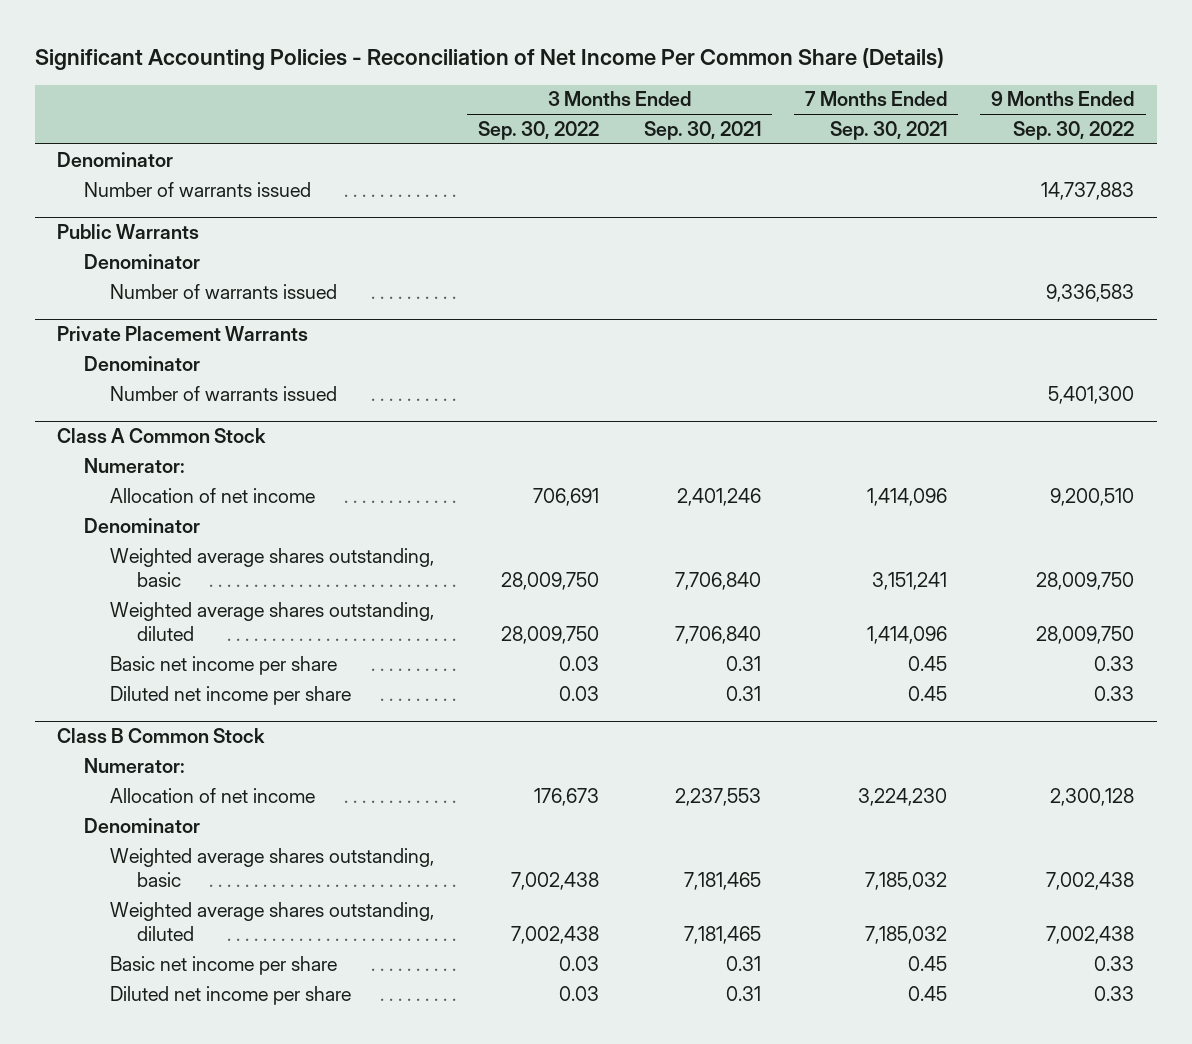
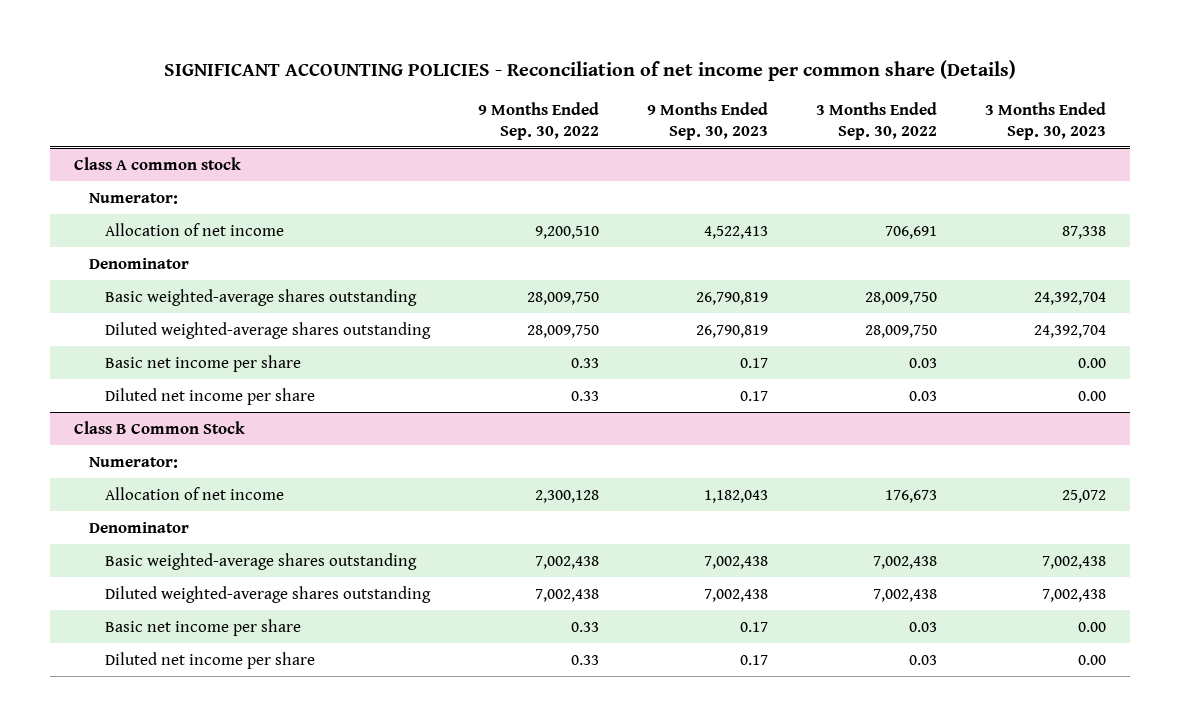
- Significant Accounting Policies - Reconciliation of Net Income Per Common Share (Details)
+ SIGNIFICANT ACCOUNTING POLICIES - Reconciliation of net income per common share (Details)
- | 3 Months Ended Sep. 30, 2022 | 3 Months Ended Sep. 30, 2021 | 7 Months Ended Sep. 30, 2021 | 9 Months Ended Sep. 30, 2022
+ | 9 Months Ended Sep. 30, 2022 | 9 Months Ended Sep. 30, 2023 | 3 Months Ended Sep. 30, 2022 | 3 Months Ended Sep. 30, 2023
- Denominator
- Number of warrants issued | | | | 14,737,883
- Public Warrants
- Denominator
- Number of warrants issued | | | | 9,336,583
- Private Placement Warrants
- Denominator
- Number of warrants issued | | | | 5,401,300
- Class A Common Stock
+ Class A common stock
- Weighted average shares outstanding, basic | 28,009,750 | 7,706,840 | 3,151,241 | 28,009,750
- Weighted average shares outstanding, diluted | 28,009,750 | 7,706,840 | 1,414,096 | 28,009,750
+ Basic weighted-average shares outstanding | 28,009,750 | 26,790,819 | 28,009,750 | 24,392,704
+ Diluted weighted-average shares outstanding | 28,009,750 | 26,790,819 | 28,009,750 | 24,392,704
@ Class B Common Stock
- Weighted average shares outstanding, basic | 7,002,438 | 7,181,465 | 7,185,032 | 7,002,438
- Weighted average shares outstanding, diluted | 7,002,438 | 7,181,465 | 7,185,032 | 7,002,438
+ Basic weighted-average shares outstanding | 7,002,438 | 7,002,438 | 7,002,438 | 7,002,438
+ Diluted weighted-average shares outstanding | 7,002,438 | 7,002,438 | 7,002,438 | 7,002,438

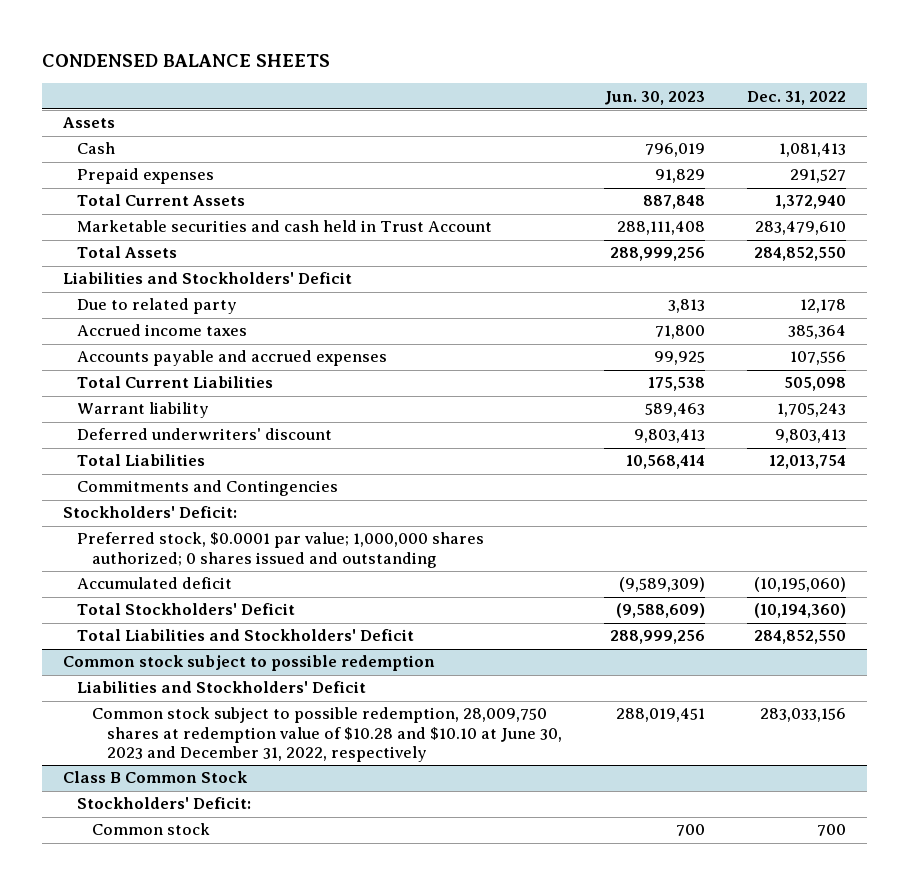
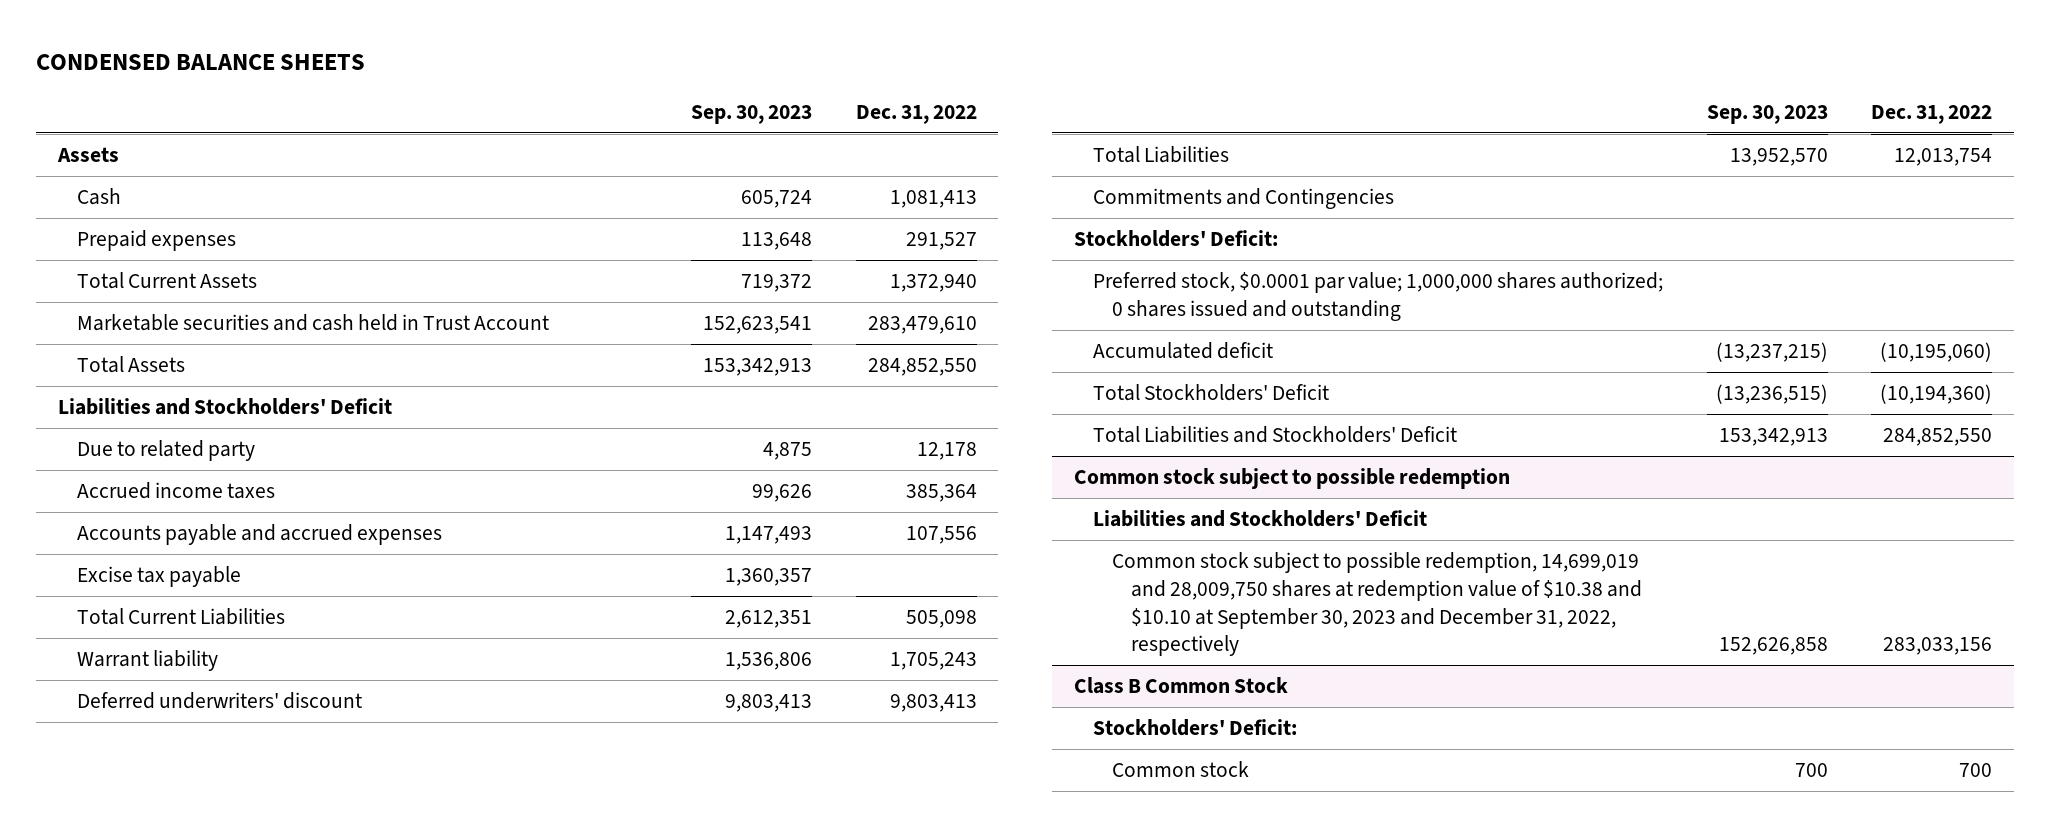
- | Jun. 30, 2023 | Dec. 31, 2022
+ | Sep. 30, 2023 | Dec. 31, 2022
+ Excise tax payable | 1,360,357 |
@ Common stock subject to possible redemption
- Common stock subject to possible redemption, 28,009,750 shares at redemption value of $10.28 and $10.10 at June 30, 2023 and December 31, 2022, respectively | 288,019,451 | 283,033,156
+ Common stock subject to possible redemption, 14,699,019 and 28,009,750 shares at redemption value of $10.38 and $10.10 at September 30, 2023 and December 31, 2022, respectively | 152,626,858 | 283,033,156

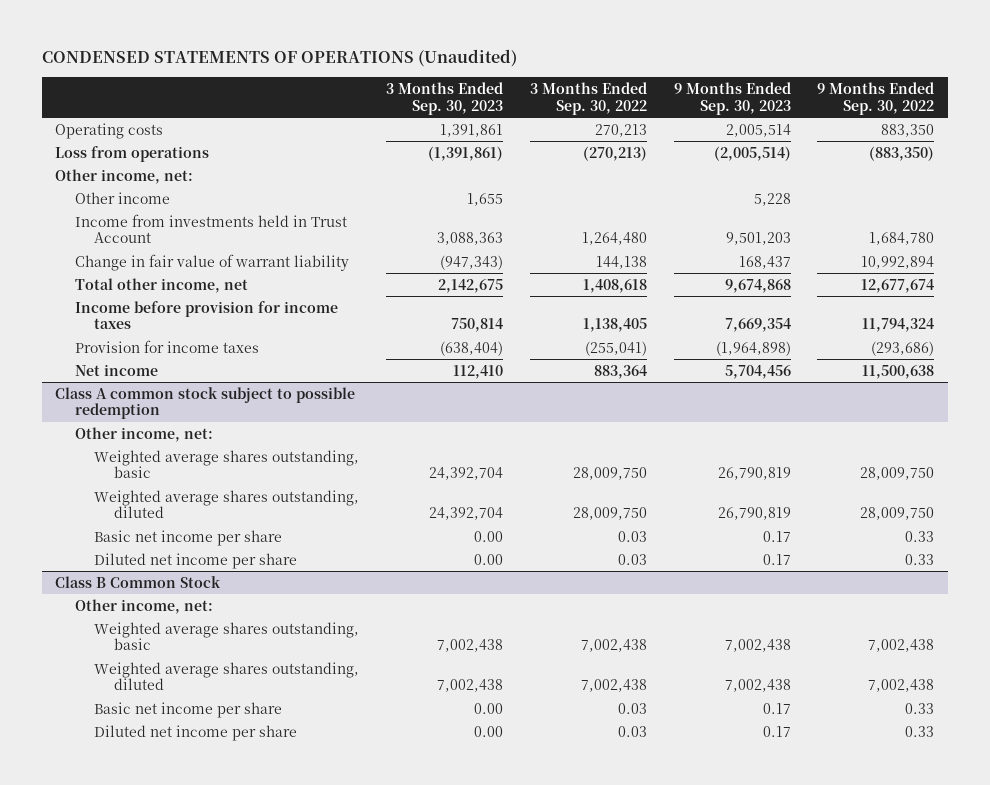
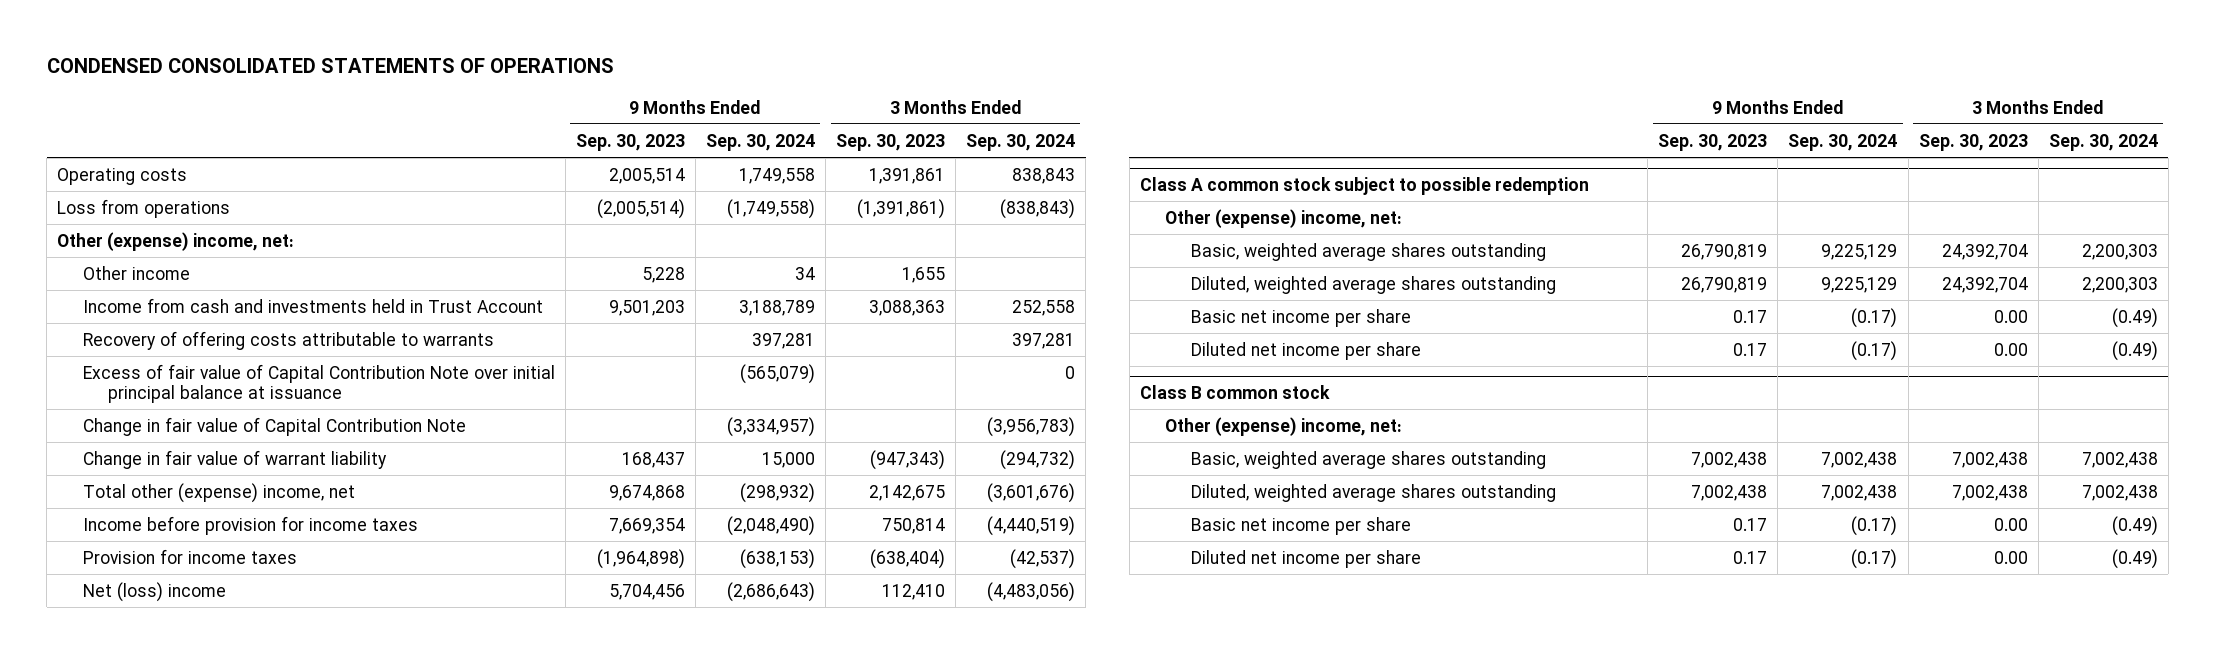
- CONDENSED STATEMENTS OF OPERATIONS (Unaudited)
+ CONDENSED CONSOLIDATED STATEMENTS OF OPERATIONS
- | 3 Months Ended Sep. 30, 2023 | 3 Months Ended Sep. 30, 2022 | 9 Months Ended Sep. 30, 2023 | 9 Months Ended Sep. 30, 2022
+ | 9 Months Ended Sep. 30, 2023 | 9 Months Ended Sep. 30, 2024 | 3 Months Ended Sep. 30, 2023 | 3 Months Ended Sep. 30, 2024
- Other income, net:
+ Other (expense) income, net:
- Income from investments held in Trust Account | 3,088,363 | 1,264,480 | 9,501,203 | 1,684,780
+ Income from cash and investments held in Trust Account | 9,501,203 | 3,188,789 | 3,088,363 | 252,558
+ Recovery of offering costs attributable to warrants | | 397,281 | | 397,281
+ Excess of fair value of Capital Contribution Note over initial principal balance at issuance | | (565,079) | | 0
+ Change in fair value of Capital Contribution Note | | (3,334,957) | | (3,956,783)
- Total other income, net | 2,142,675 | 1,408,618 | 9,674,868 | 12,677,674
+ Total other (expense) income, net | 9,674,868 | (298,932) | 2,142,675 | (3,601,676)
- Net income | 112,410 | 883,364 | 5,704,456 | 11,500,638
+ Net (loss) income | 5,704,456 | (2,686,643) | 112,410 | (4,483,056)
@ Class A common stock subject to possible redemption
- Other income, net:
- Weighted average shares outstanding, basic | 24,392,704 | 28,009,750 | 26,790,819 | 28,009,750
- Weighted average shares outstanding, diluted | 24,392,704 | 28,009,750 | 26,790,819 | 28,009,750
+ Other (expense) income, net:
+ Basic, weighted average shares outstanding | 26,790,819 | 9,225,129 | 24,392,704 | 2,200,303
+ Diluted, weighted average shares outstanding | 26,790,819 | 9,225,129 | 24,392,704 | 2,200,303
- Class B Common Stock
- Other income, net:
- Weighted average shares outstanding, basic | 7,002,438 | 7,002,438 | 7,002,438 | 7,002,438
- Weighted average shares outstanding, diluted | 7,002,438 | 7,002,438 | 7,002,438 | 7,002,438
+ Class B common stock
+ Other (expense) income, net:
+ Basic, weighted average shares outstanding | 7,002,438 | 7,002,438 | 7,002,438 | 7,002,438
+ Diluted, weighted average shares outstanding | 7,002,438 | 7,002,438 | 7,002,438 | 7,002,438

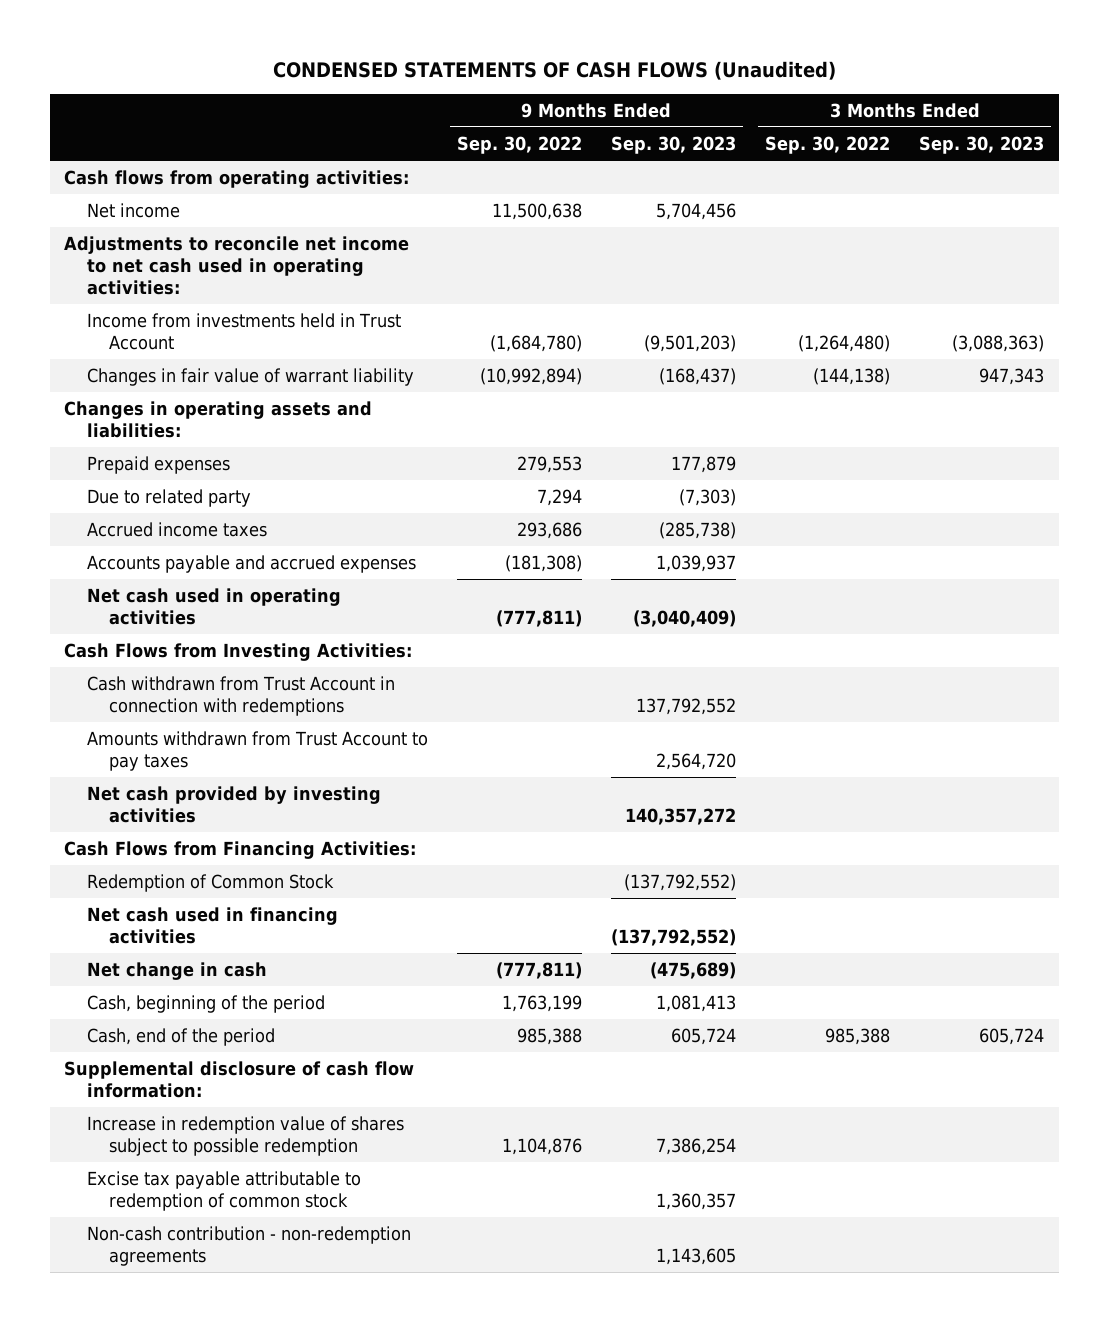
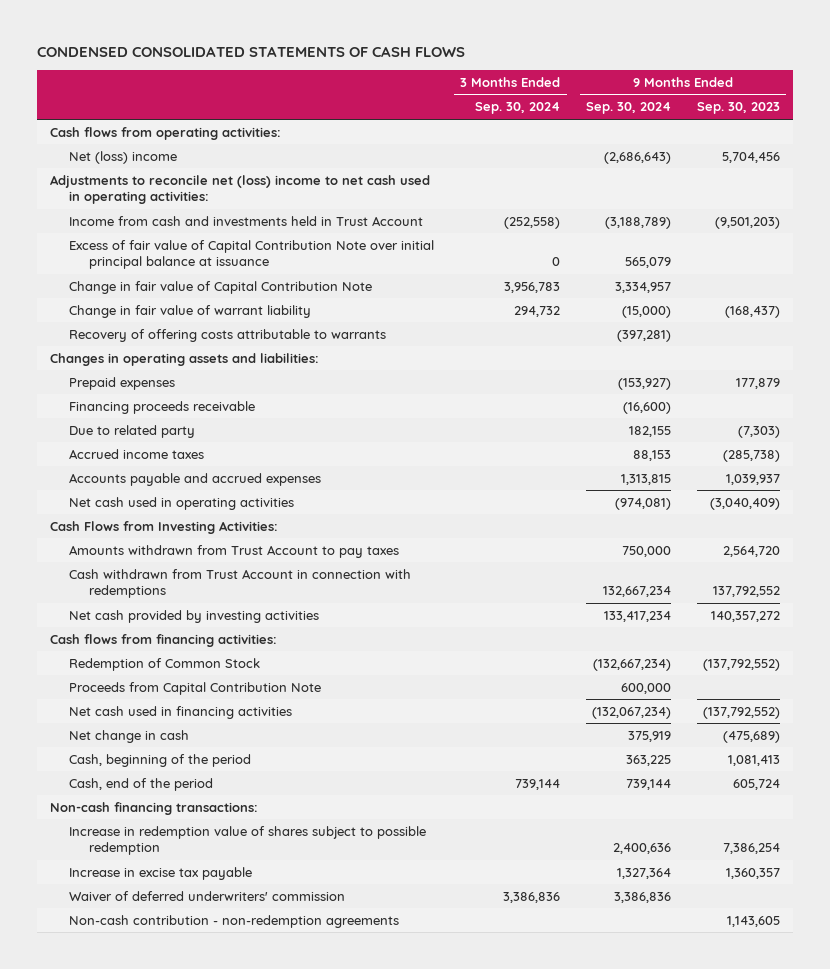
- CONDENSED STATEMENTS OF CASH FLOWS (Unaudited)
+ CONDENSED CONSOLIDATED STATEMENTS OF CASH FLOWS
- | 9 Months Ended Sep. 30, 2022 | 9 Months Ended Sep. 30, 2023 | 3 Months Ended Sep. 30, 2022 | 3 Months Ended Sep. 30, 2023
+ | 3 Months Ended Sep. 30, 2024 | 9 Months Ended Sep. 30, 2024 | 9 Months Ended Sep. 30, 2023
- Net income | 11,500,638 | 5,704,456 | |
- Adjustments to reconcile net income to net cash used in operating activities:
- Income from investments held in Trust Account | (1,684,780) | (9,501,203) | (1,264,480) | (3,088,363)
- Changes in fair value of warrant liability | (10,992,894) | (168,437) | (144,138) | 947,343
+ Net (loss) income | | (2,686,643) | 5,704,456
+ Adjustments to reconcile net (loss) income to net cash used in operating activities:
+ Income from cash and investments held in Trust Account | (252,558) | (3,188,789) | (9,501,203)
+ Excess of fair value of Capital Contribution Note over initial principal balance at issuance | 0 | 565,079 |
+ Change in fair value of Capital Contribution Note | 3,956,783 | 3,334,957 |
+ Change in fair value of warrant liability | 294,732 | (15,000) | (168,437)
+ Recovery of offering costs attributable to warrants | | (397,281) |
+ Financing proceeds receivable | | (16,600) |
moved down: Cash withdrawn from Trust Account in connection with redemptions | | 132,667,234 | 137,792,552
- Cash Flows from Financing Activities:
+ Cash flows from financing activities:
+ Proceeds from Capital Contribution Note | | 600,000 |
- Supplemental disclosure of cash flow information:
+ Non-cash financing transactions:
- Excise tax payable attributable to redemption of common stock | | 1,360,357 | |
+ Increase in excise tax payable | | 1,327,364 | 1,360,357
+ Waiver of deferred underwriters' commission | 3,386,836 | 3,386,836 |

